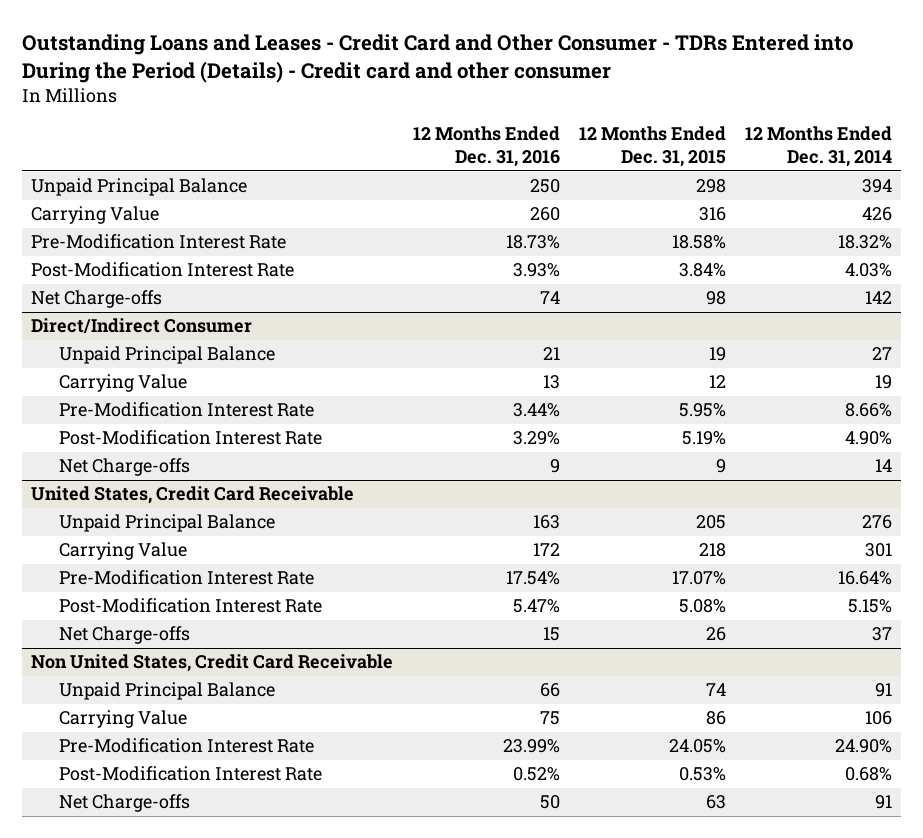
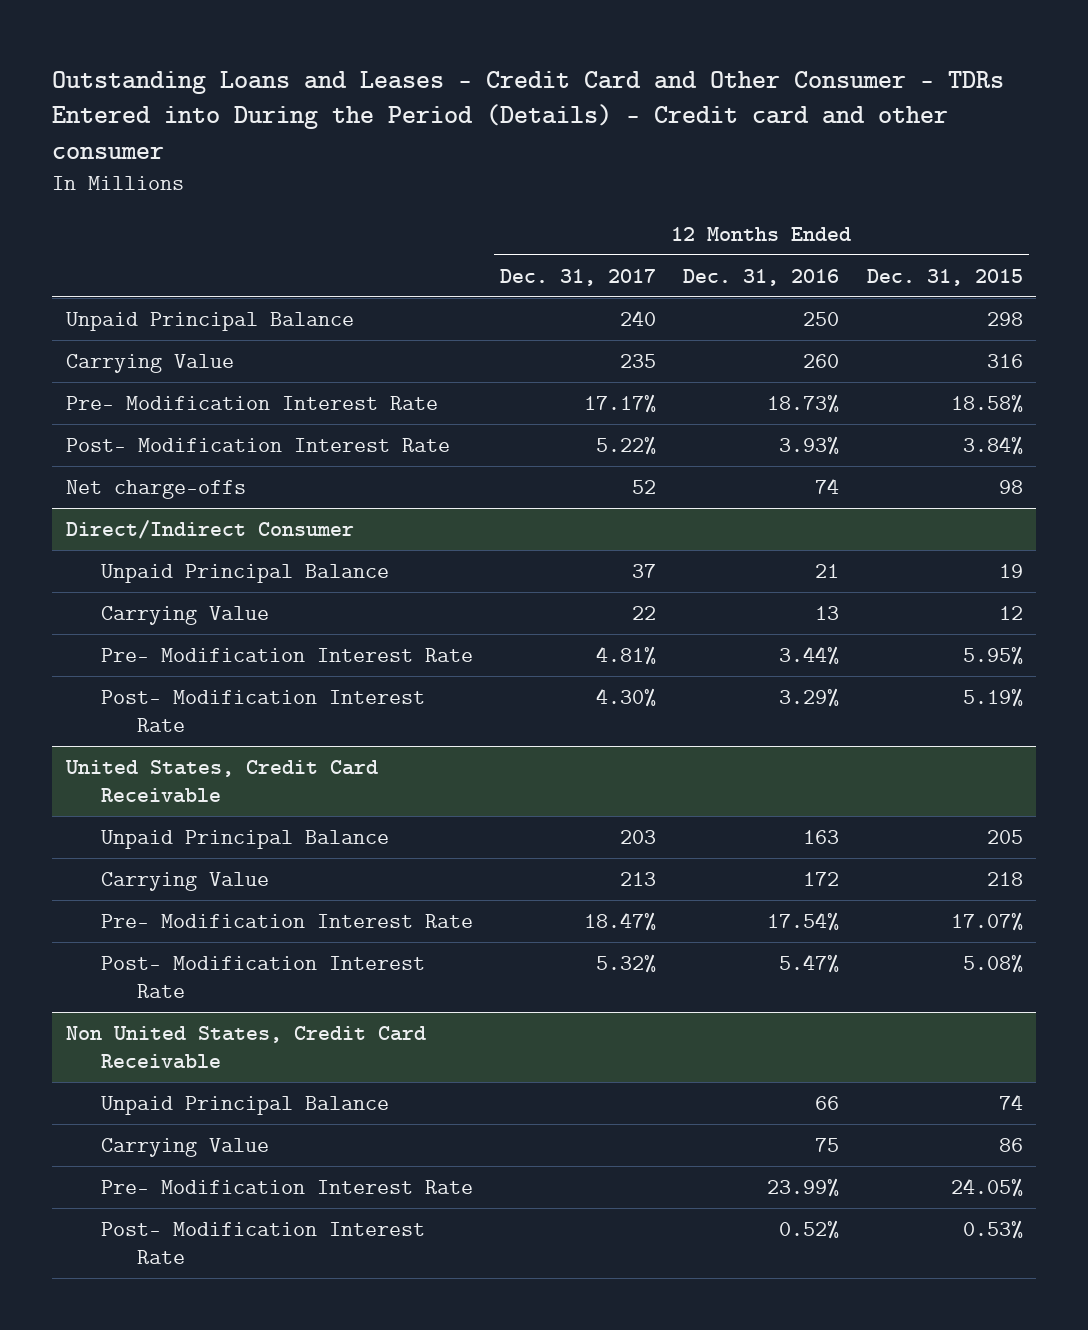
- | 12 Months Ended Dec. 31, 2016 | 12 Months Ended Dec. 31, 2015 | 12 Months Ended Dec. 31, 2014
+ | 12 Months Ended Dec. 31, 2017 | 12 Months Ended Dec. 31, 2016 | 12 Months Ended Dec. 31, 2015
- Pre-Modification Interest Rate | 18.73% | 18.58% | 18.32%
- Post-Modification Interest Rate | 3.93% | 3.84% | 4.03%
- Net Charge-offs | 74 | 98 | 142
+ Pre- Modification Interest Rate | 17.17% | 18.73% | 18.58%
+ Post- Modification Interest Rate | 5.22% | 3.93% | 3.84%
+ Net charge-offs | 52 | 74 | 98
@ Direct/Indirect Consumer
- Pre-Modification Interest Rate | 3.44% | 5.95% | 8.66%
- Post-Modification Interest Rate | 3.29% | 5.19% | 4.90%
- Net Charge-offs | 9 | 9 | 14
+ Pre- Modification Interest Rate | 4.81% | 3.44% | 5.95%
+ Post- Modification Interest Rate | 4.30% | 3.29% | 5.19%
@ United States, Credit Card Receivable
- Pre-Modification Interest Rate | 17.54% | 17.07% | 16.64%
- Post-Modification Interest Rate | 5.47% | 5.08% | 5.15%
- Net Charge-offs | 15 | 26 | 37
+ Pre- Modification Interest Rate | 18.47% | 17.54% | 17.07%
+ Post- Modification Interest Rate | 5.32% | 5.47% | 5.08%
@ Non United States, Credit Card Receivable
- Pre-Modification Interest Rate | 23.99% | 24.05% | 24.90%
- Post-Modification Interest Rate | 0.52% | 0.53% | 0.68%
- Net Charge-offs | 50 | 63 | 91
+ Pre- Modification Interest Rate | | 23.99% | 24.05%
+ Post- Modification Interest Rate | | 0.52% | 0.53%

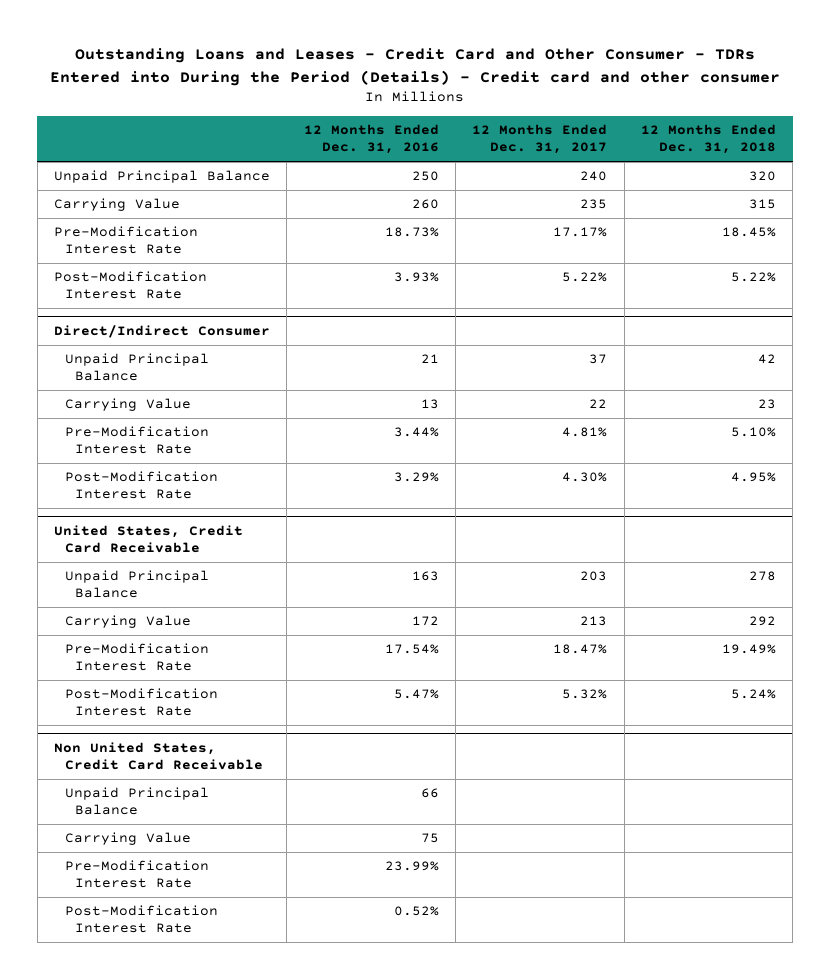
- | 12 Months Ended Dec. 31, 2017 | 12 Months Ended Dec. 31, 2016 | 12 Months Ended Dec. 31, 2015
+ | 12 Months Ended Dec. 31, 2016 | 12 Months Ended Dec. 31, 2017 | 12 Months Ended Dec. 31, 2018
- Pre- Modification Interest Rate | 17.17% | 18.73% | 18.58%
- Post- Modification Interest Rate | 5.22% | 3.93% | 3.84%
- Net charge-offs | 52 | 74 | 98
+ Pre-Modification Interest Rate | 18.73% | 17.17% | 18.45%
+ Post-Modification Interest Rate | 3.93% | 5.22% | 5.22%
@ Direct/Indirect Consumer
- Pre- Modification Interest Rate | 4.81% | 3.44% | 5.95%
- Post- Modification Interest Rate | 4.30% | 3.29% | 5.19%
+ Pre-Modification Interest Rate | 3.44% | 4.81% | 5.10%
+ Post-Modification Interest Rate | 3.29% | 4.30% | 4.95%
@ United States, Credit Card Receivable
- Pre- Modification Interest Rate | 18.47% | 17.54% | 17.07%
- Post- Modification Interest Rate | 5.32% | 5.47% | 5.08%
+ Pre-Modification Interest Rate | 17.54% | 18.47% | 19.49%
+ Post-Modification Interest Rate | 5.47% | 5.32% | 5.24%
@ Non United States, Credit Card Receivable
- Pre- Modification Interest Rate | | 23.99% | 24.05%
- Post- Modification Interest Rate | | 0.52% | 0.53%
+ Pre-Modification Interest Rate | 23.99% | |
+ Post-Modification Interest Rate | 0.52% | |

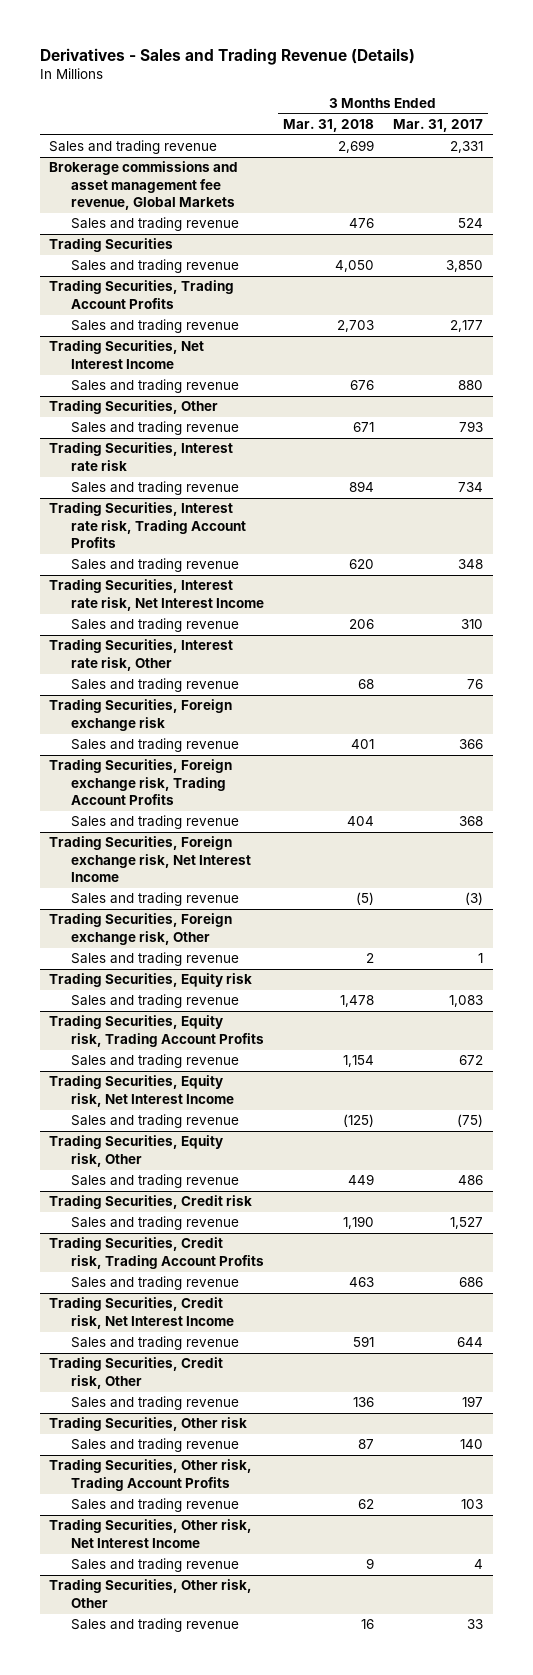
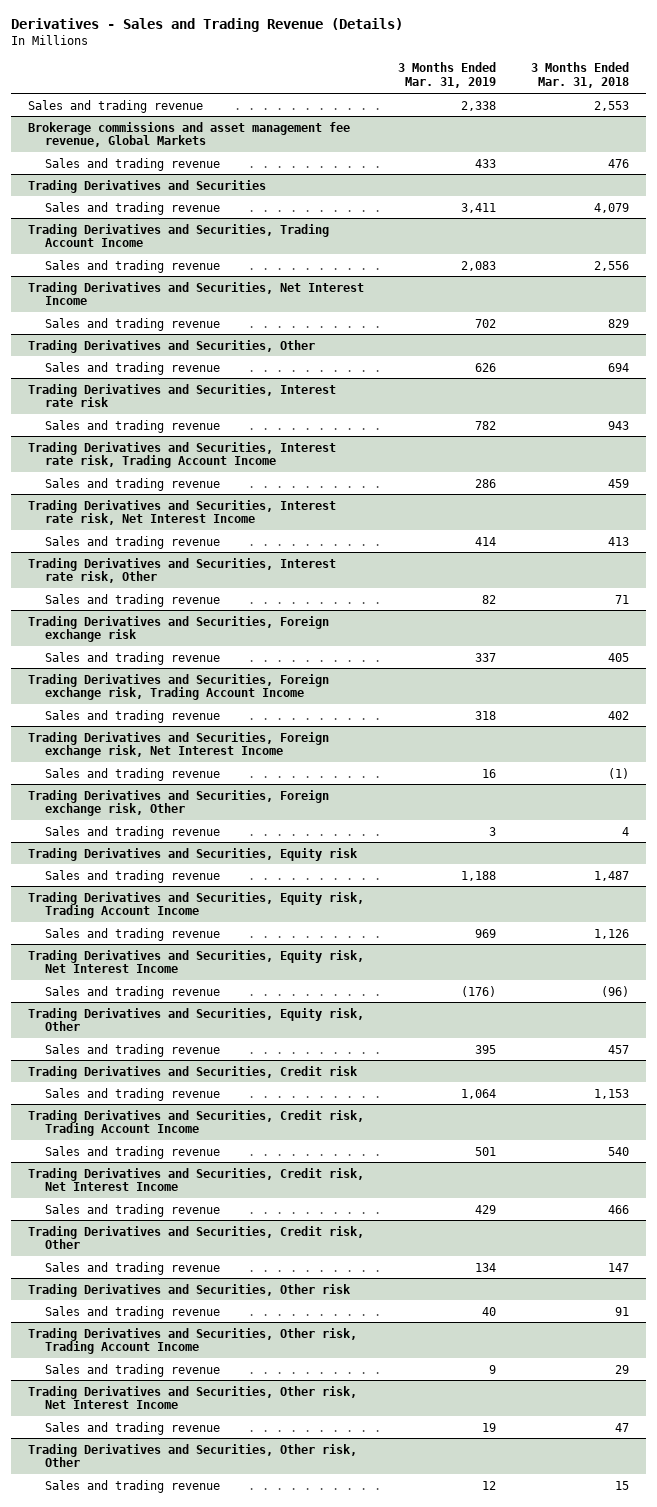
- | 3 Months Ended Mar. 31, 2018 | 3 Months Ended Mar. 31, 2017
+ | 3 Months Ended Mar. 31, 2019 | 3 Months Ended Mar. 31, 2018
- Sales and trading revenue | 2,699 | 2,331
+ Sales and trading revenue | 2,338 | 2,553
- Trading Securities
- Sales and trading revenue | 4,050 | 3,850
- Trading Securities, Trading Account Profits
- Sales and trading revenue | 2,703 | 2,177
- Trading Securities, Net Interest Income
- Sales and trading revenue | 676 | 880
- Trading Securities, Other
- Sales and trading revenue | 671 | 793
- Trading Securities, Interest rate risk
- Sales and trading revenue | 894 | 734
- Trading Securities, Interest rate risk, Trading Account Profits
- Sales and trading revenue | 620 | 348
- Trading Securities, Interest rate risk, Net Interest Income
- Sales and trading revenue | 206 | 310
- Trading Securities, Interest rate risk, Other
- Sales and trading revenue | 68 | 76
- Trading Securities, Foreign exchange risk
- Sales and trading revenue | 401 | 366
- Trading Securities, Foreign exchange risk, Trading Account Profits
- Sales and trading revenue | 404 | 368
- Trading Securities, Foreign exchange risk, Net Interest Income
- Sales and trading revenue | (5) | (3)
- Trading Securities, Foreign exchange risk, Other
- Sales and trading revenue | 2 | 1
- Trading Securities, Equity risk
- Sales and trading revenue | 1,478 | 1,083
- Trading Securities, Equity risk, Trading Account Profits
- Sales and trading revenue | 1,154 | 672
- Trading Securities, Equity risk, Net Interest Income
- Sales and trading revenue | (125) | (75)
- Trading Securities, Equity risk, Other
- Sales and trading revenue | 449 | 486
- Trading Securities, Credit risk
- Sales and trading revenue | 1,190 | 1,527
- Trading Securities, Credit risk, Trading Account Profits
- Sales and trading revenue | 463 | 686
- Trading Securities, Credit risk, Net Interest Income
- Sales and trading revenue | 591 | 644
- Trading Securities, Credit risk, Other
- Sales and trading revenue | 136 | 197
- Trading Securities, Other risk
- Sales and trading revenue | 87 | 140
- Trading Securities, Other risk, Trading Account Profits
- Sales and trading revenue | 62 | 103
- Trading Securities, Other risk, Net Interest Income
- Sales and trading revenue | 9 | 4
- Trading Securities, Other risk, Other
- Sales and trading revenue | 16 | 33
+ Trading Derivatives and Securities
+ Sales and trading revenue | 3,411 | 4,079
+ Trading Derivatives and Securities, Trading Account Income
+ Sales and trading revenue | 2,083 | 2,556
+ Trading Derivatives and Securities, Net Interest Income
+ Sales and trading revenue | 702 | 829
+ Trading Derivatives and Securities, Other
+ Sales and trading revenue | 626 | 694
+ Trading Derivatives and Securities, Interest rate risk
+ Sales and trading revenue | 782 | 943
+ Trading Derivatives and Securities, Interest rate risk, Trading Account Income
+ Sales and trading revenue | 286 | 459
+ Trading Derivatives and Securities, Interest rate risk, Net Interest Income
+ Sales and trading revenue | 414 | 413
+ Trading Derivatives and Securities, Interest rate risk, Other
+ Sales and trading revenue | 82 | 71
+ Trading Derivatives and Securities, Foreign exchange risk
+ Sales and trading revenue | 337 | 405
+ Trading Derivatives and Securities, Foreign exchange risk, Trading Account Income
+ Sales and trading revenue | 318 | 402
+ Trading Derivatives and Securities, Foreign exchange risk, Net Interest Income
+ Sales and trading revenue | 16 | (1)
+ Trading Derivatives and Securities, Foreign exchange risk, Other
+ Sales and trading revenue | 3 | 4
+ Trading Derivatives and Securities, Equity risk
+ Sales and trading revenue | 1,188 | 1,487
+ Trading Derivatives and Securities, Equity risk, Trading Account Income
+ Sales and trading revenue | 969 | 1,126
+ Trading Derivatives and Securities, Equity risk, Net Interest Income
+ Sales and trading revenue | (176) | (96)
+ Trading Derivatives and Securities, Equity risk, Other
+ Sales and trading revenue | 395 | 457
+ Trading Derivatives and Securities, Credit risk
+ Sales and trading revenue | 1,064 | 1,153
+ Trading Derivatives and Securities, Credit risk, Trading Account Income
+ Sales and trading revenue | 501 | 540
+ Trading Derivatives and Securities, Credit risk, Net Interest Income
+ Sales and trading revenue | 429 | 466
+ Trading Derivatives and Securities, Credit risk, Other
+ Sales and trading revenue | 134 | 147
+ Trading Derivatives and Securities, Other risk
+ Sales and trading revenue | 40 | 91
+ Trading Derivatives and Securities, Other risk, Trading Account Income
+ Sales and trading revenue | 9 | 29
+ Trading Derivatives and Securities, Other risk, Net Interest Income
+ Sales and trading revenue | 19 | 47
+ Trading Derivatives and Securities, Other risk, Other
+ Sales and trading revenue | 12 | 15

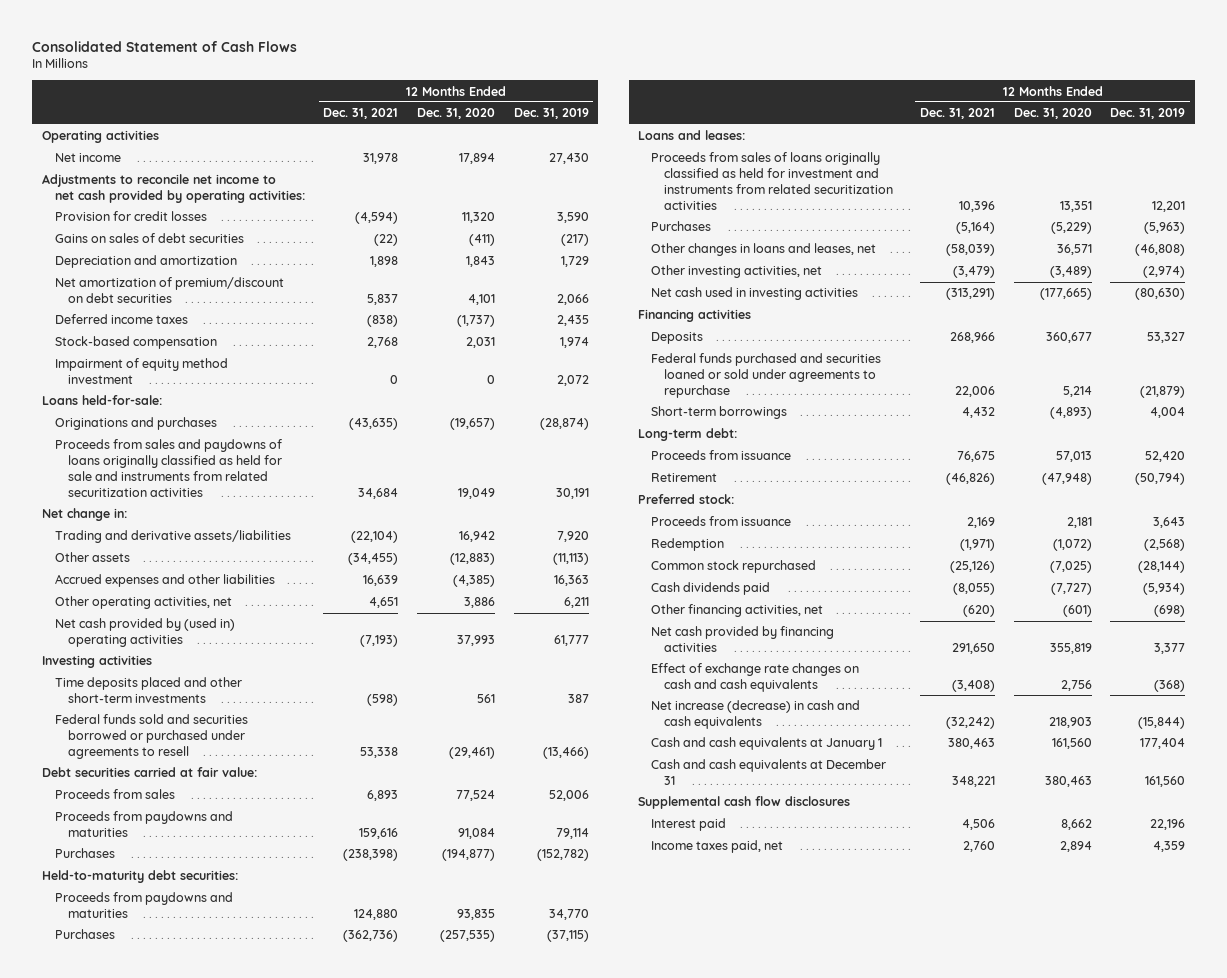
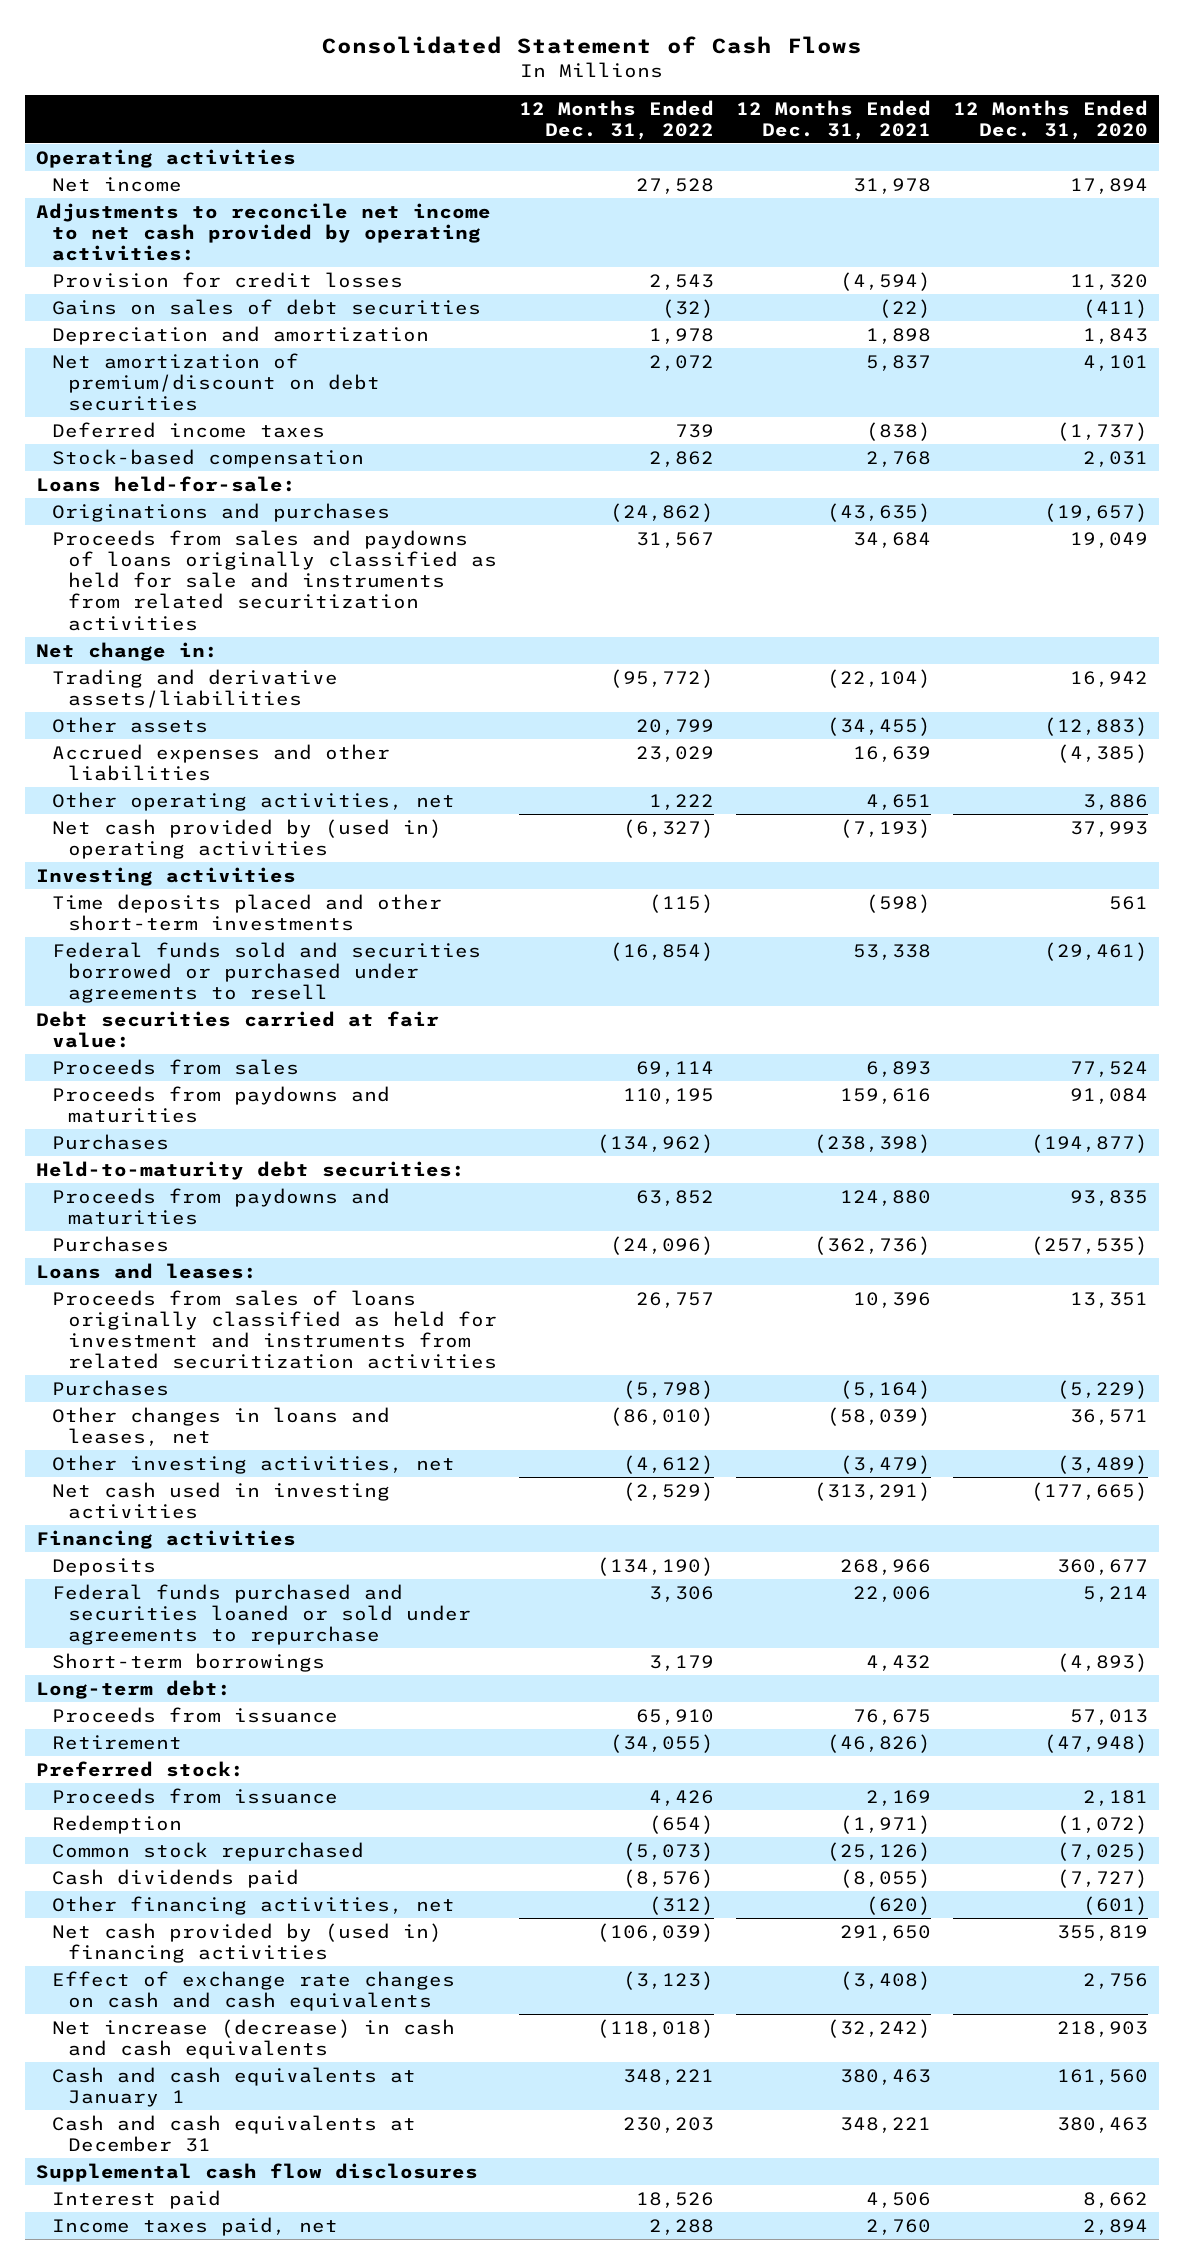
- | 12 Months Ended Dec. 31, 2021 | 12 Months Ended Dec. 31, 2020 | 12 Months Ended Dec. 31, 2019
+ | 12 Months Ended Dec. 31, 2022 | 12 Months Ended Dec. 31, 2021 | 12 Months Ended Dec. 31, 2020
- Impairment of equity method investment | 0 | 0 | 2,072
- Net cash provided by financing activities | 291,650 | 355,819 | 3,377
+ Net cash provided by (used in) financing activities | (106,039) | 291,650 | 355,819

